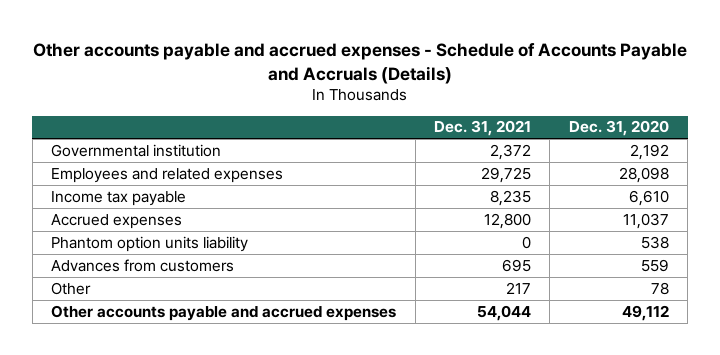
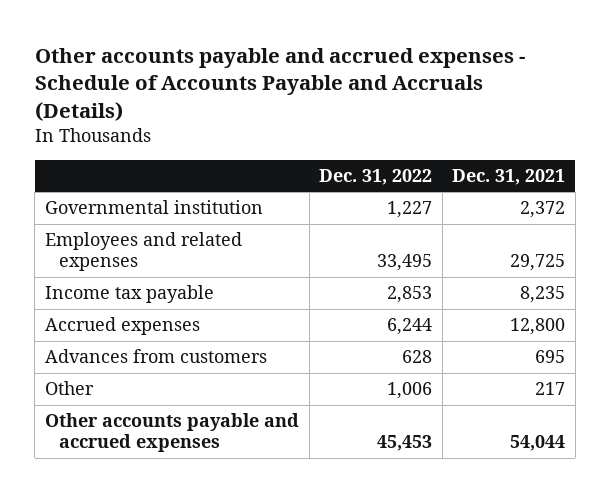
- | Dec. 31, 2021 | Dec. 31, 2020
+ | Dec. 31, 2022 | Dec. 31, 2021
- Phantom option units liability | 0 | 538

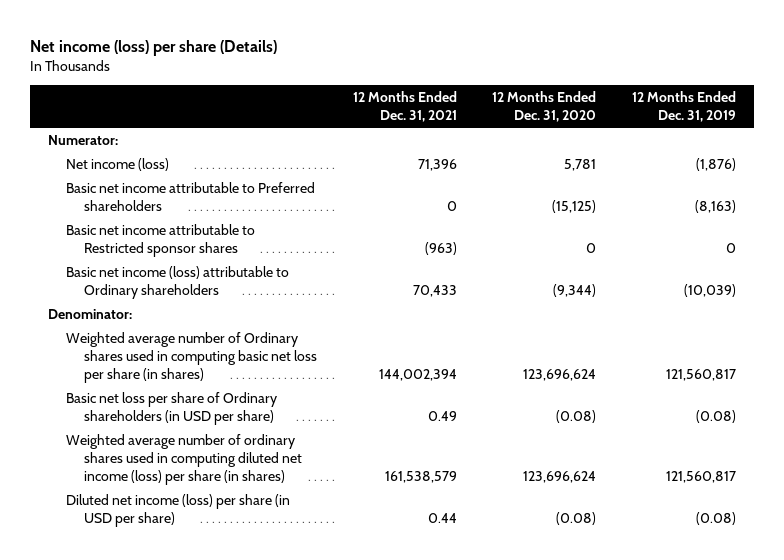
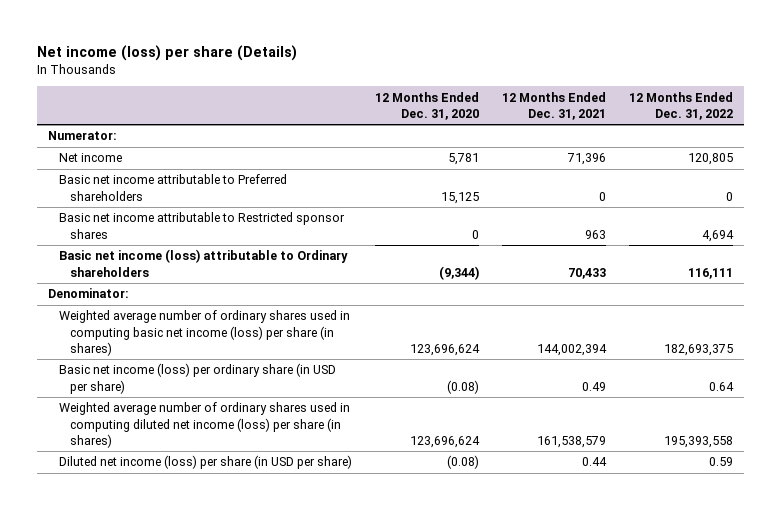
- | 12 Months Ended Dec. 31, 2021 | 12 Months Ended Dec. 31, 2020 | 12 Months Ended Dec. 31, 2019
+ | 12 Months Ended Dec. 31, 2020 | 12 Months Ended Dec. 31, 2021 | 12 Months Ended Dec. 31, 2022
- Net income (loss) | 71,396 | 5,781 | (1,876)
- Basic net income attributable to Preferred shareholders | 0 | (15,125) | (8,163)
- Basic net income attributable to Restricted sponsor shares | (963) | 0 | 0
+ Net income | 5,781 | 71,396 | 120,805
+ Basic net income attributable to Preferred shareholders | 15,125 | 0 | 0
+ Basic net income attributable to Restricted sponsor shares | 0 | 963 | 4,694
- Weighted average number of Ordinary shares used in computing basic net loss per share (in shares) | 144,002,394 | 123,696,624 | 121,560,817
- Basic net loss per share of Ordinary shareholders (in USD per share) | 0.49 | (0.08) | (0.08)
+ Weighted average number of ordinary shares used in computing basic net income (loss) per share (in shares) | 123,696,624 | 144,002,394 | 182,693,375
+ Basic net income (loss) per ordinary share (in USD per share) | (0.08) | 0.49 | 0.64

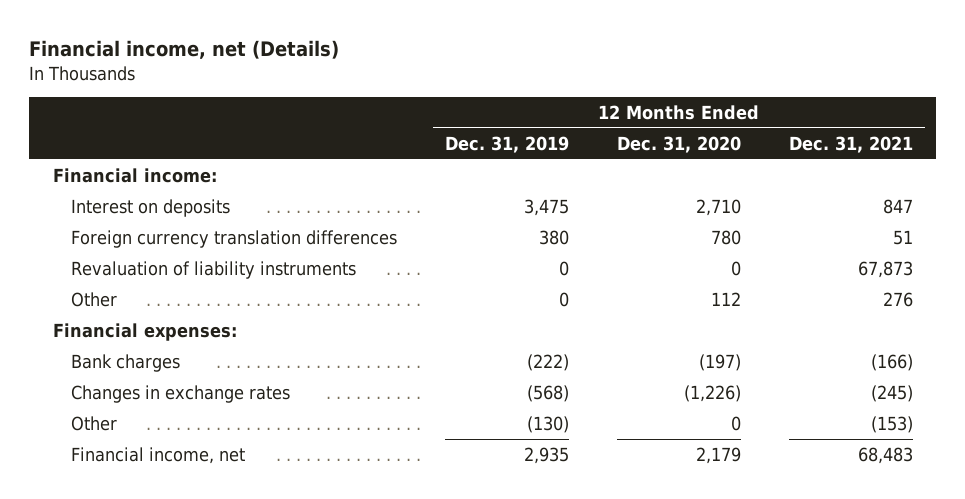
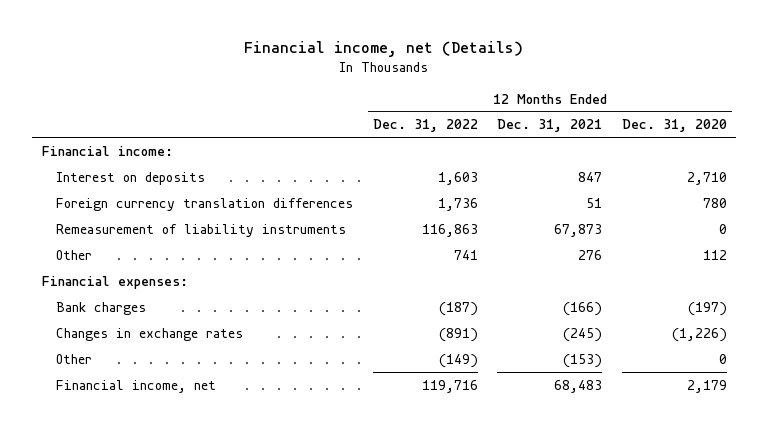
- | 12 Months Ended Dec. 31, 2019 | 12 Months Ended Dec. 31, 2020 | 12 Months Ended Dec. 31, 2021
+ | 12 Months Ended Dec. 31, 2022 | 12 Months Ended Dec. 31, 2021 | 12 Months Ended Dec. 31, 2020
- Revaluation of liability instruments | 0 | 0 | 67,873
+ Remeasurement of liability instruments | 116,863 | 67,873 | 0

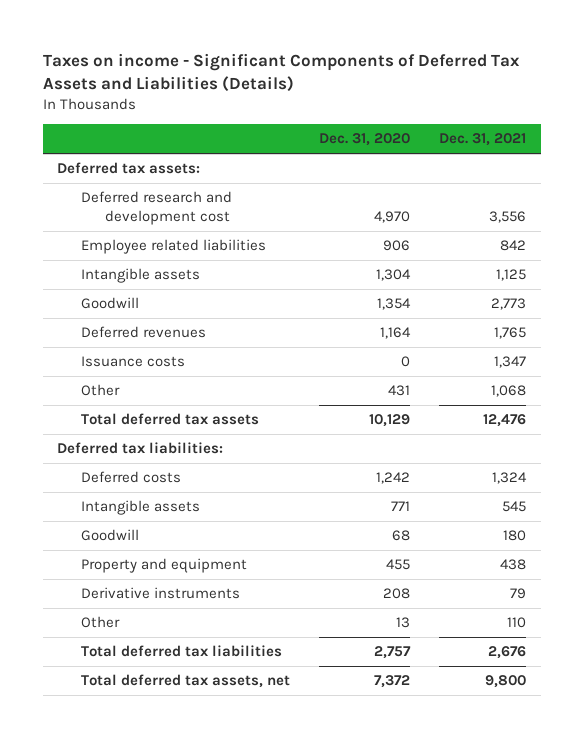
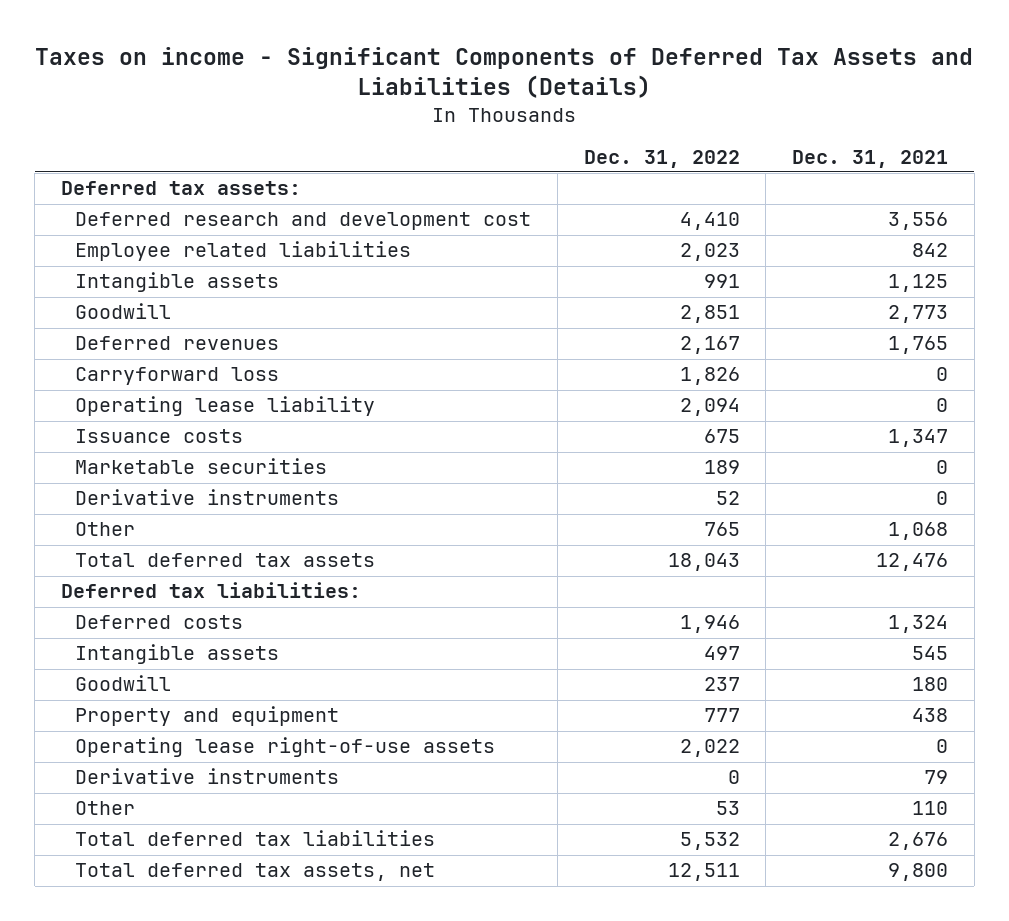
- | Dec. 31, 2020 | Dec. 31, 2021
+ | Dec. 31, 2022 | Dec. 31, 2021
+ Carryforward loss | 1,826 | 0
+ Operating lease liability | 2,094 | 0
+ Marketable securities | 189 | 0
+ Derivative instruments | 52 | 0
+ Operating lease right-of-use assets | 2,022 | 0

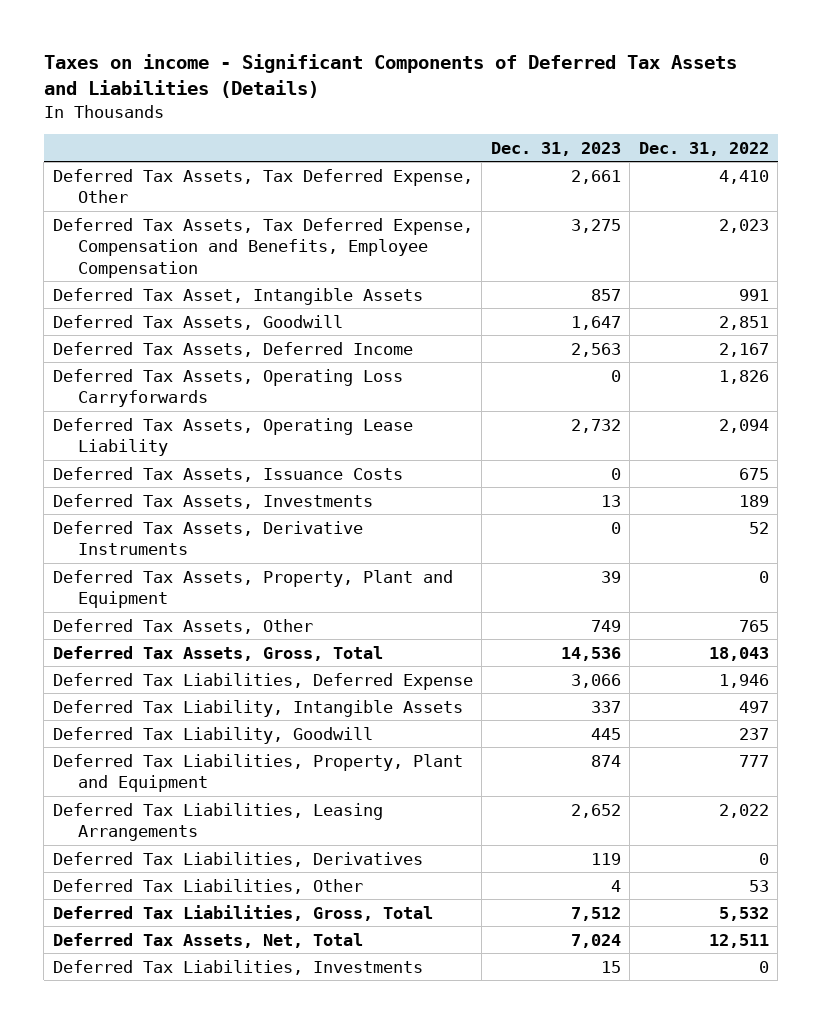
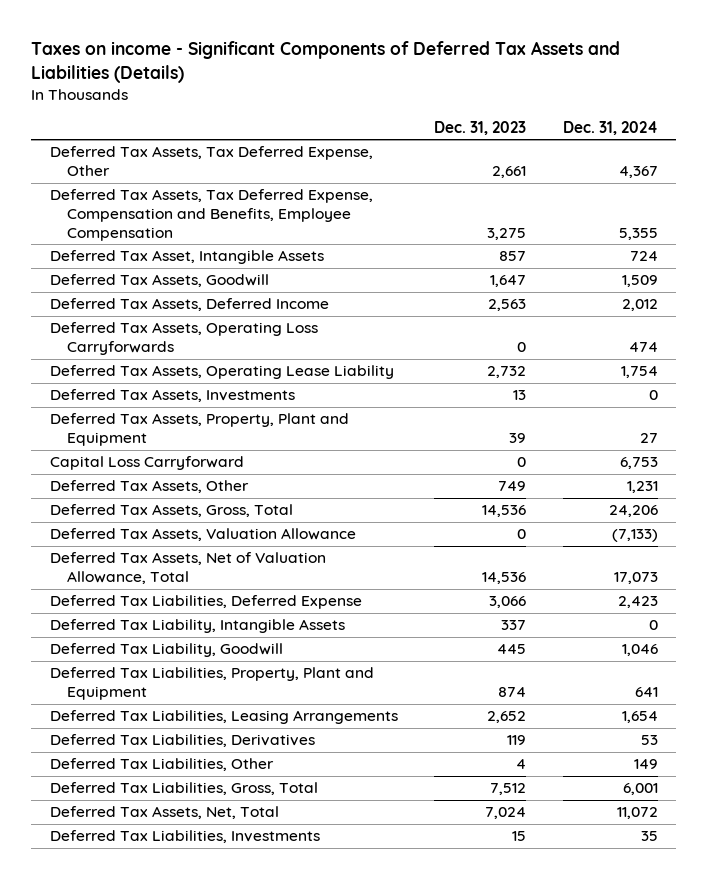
- | Dec. 31, 2023 | Dec. 31, 2022
+ | Dec. 31, 2023 | Dec. 31, 2024
- Deferred Tax Assets, Issuance Costs | 0 | 675
- Deferred Tax Assets, Derivative Instruments | 0 | 52
+ Capital Loss Carryforward | 0 | 6,753
+ Deferred Tax Assets, Valuation Allowance | 0 | (7,133)
+ Deferred Tax Assets, Net of Valuation Allowance, Total | 14,536 | 17,073

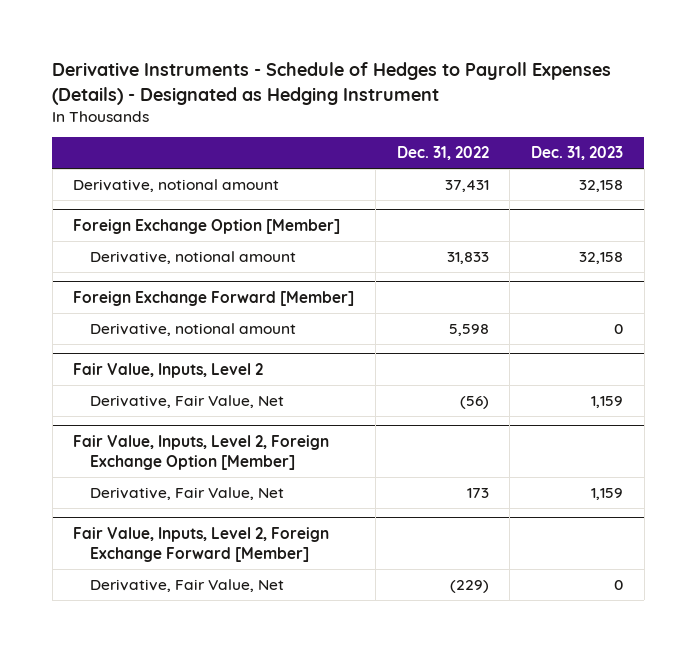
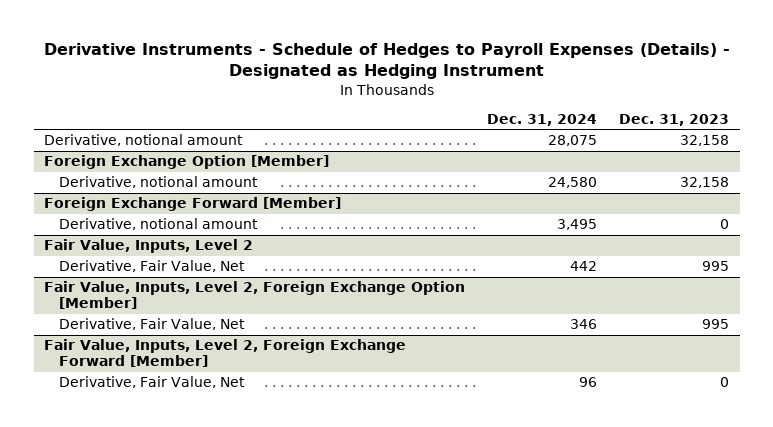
- | Dec. 31, 2022 | Dec. 31, 2023
+ | Dec. 31, 2024 | Dec. 31, 2023
@ Fair Value, Inputs, Level 2
- Derivative, Fair Value, Net | (56) | 1,159
+ Derivative, Fair Value, Net | 442 | 995
@ Fair Value, Inputs, Level 2, Foreign Exchange Option [Member]
- Derivative, Fair Value, Net | 173 | 1,159
+ Derivative, Fair Value, Net | 346 | 995

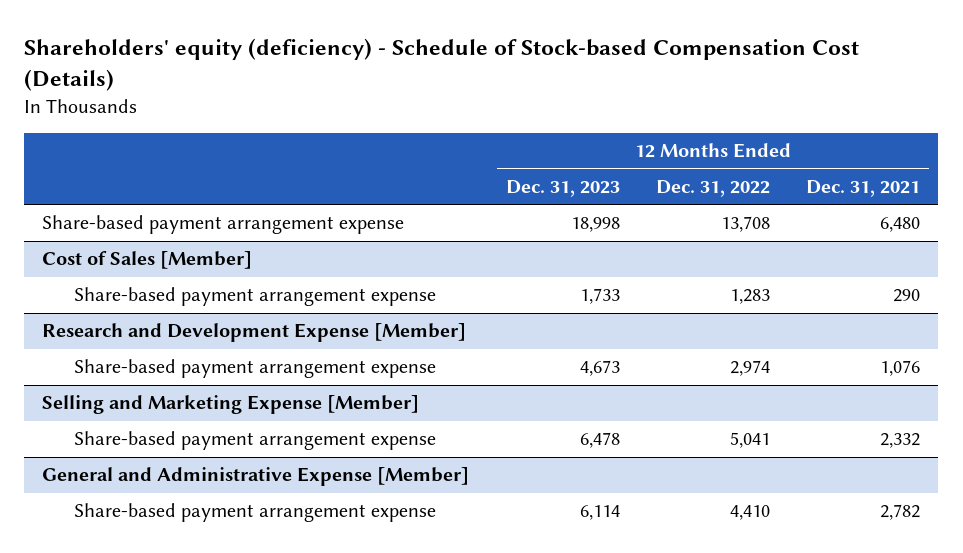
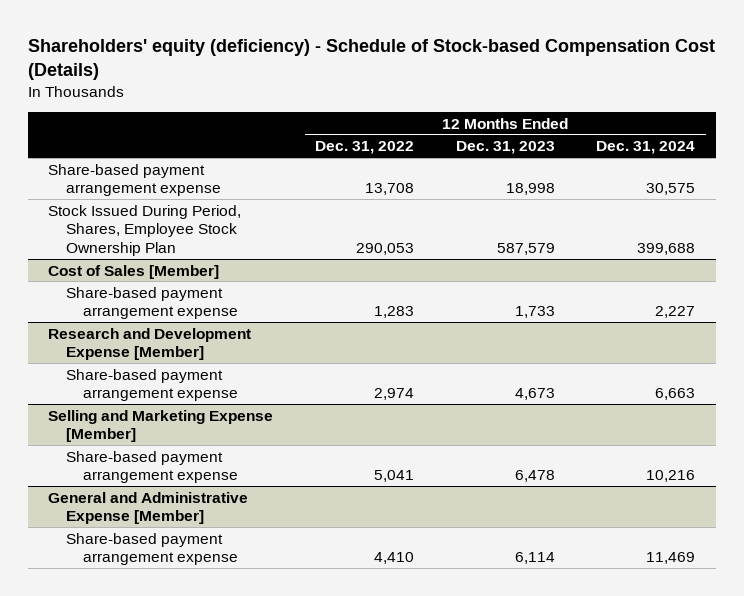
- | 12 Months Ended Dec. 31, 2023 | 12 Months Ended Dec. 31, 2022 | 12 Months Ended Dec. 31, 2021
+ | 12 Months Ended Dec. 31, 2022 | 12 Months Ended Dec. 31, 2023 | 12 Months Ended Dec. 31, 2024
+ Stock Issued During Period, Shares, Employee Stock Ownership Plan | 290,053 | 587,579 | 399,688

